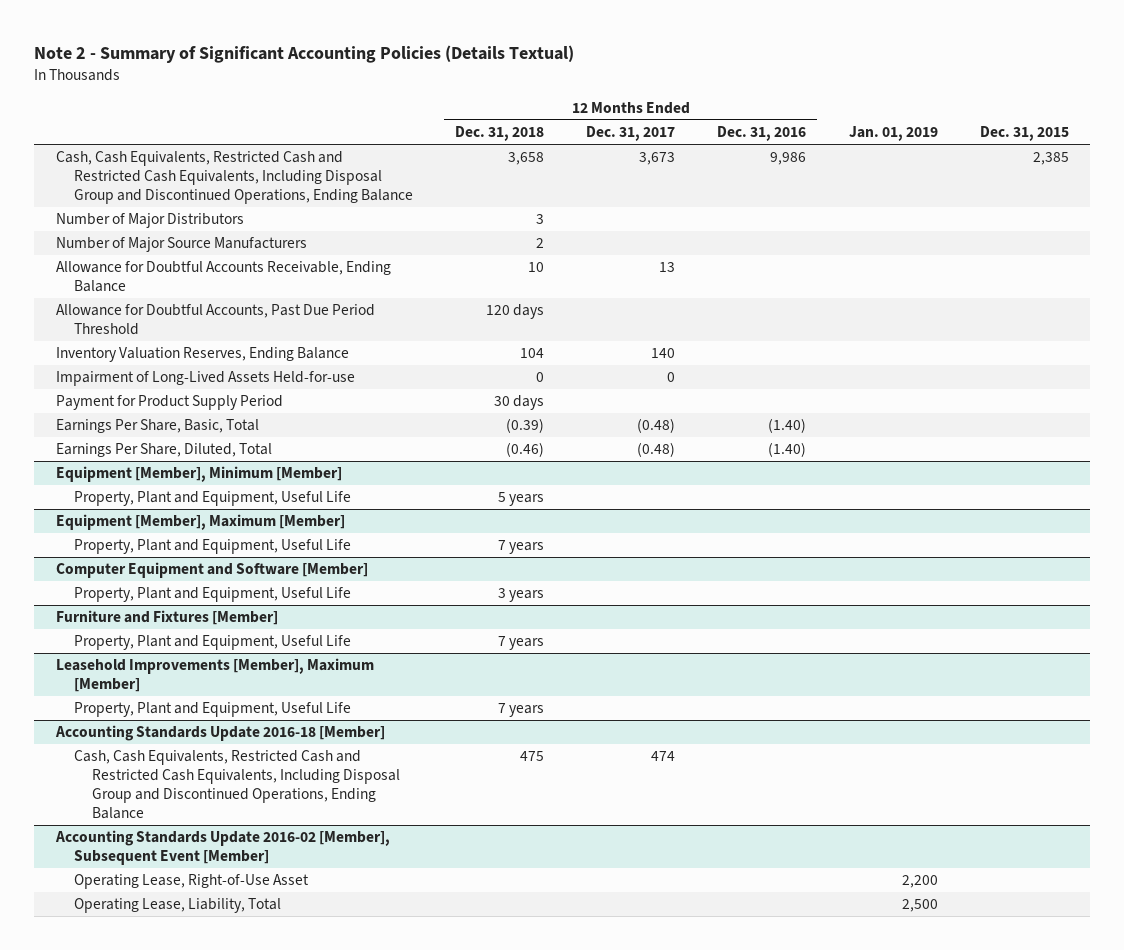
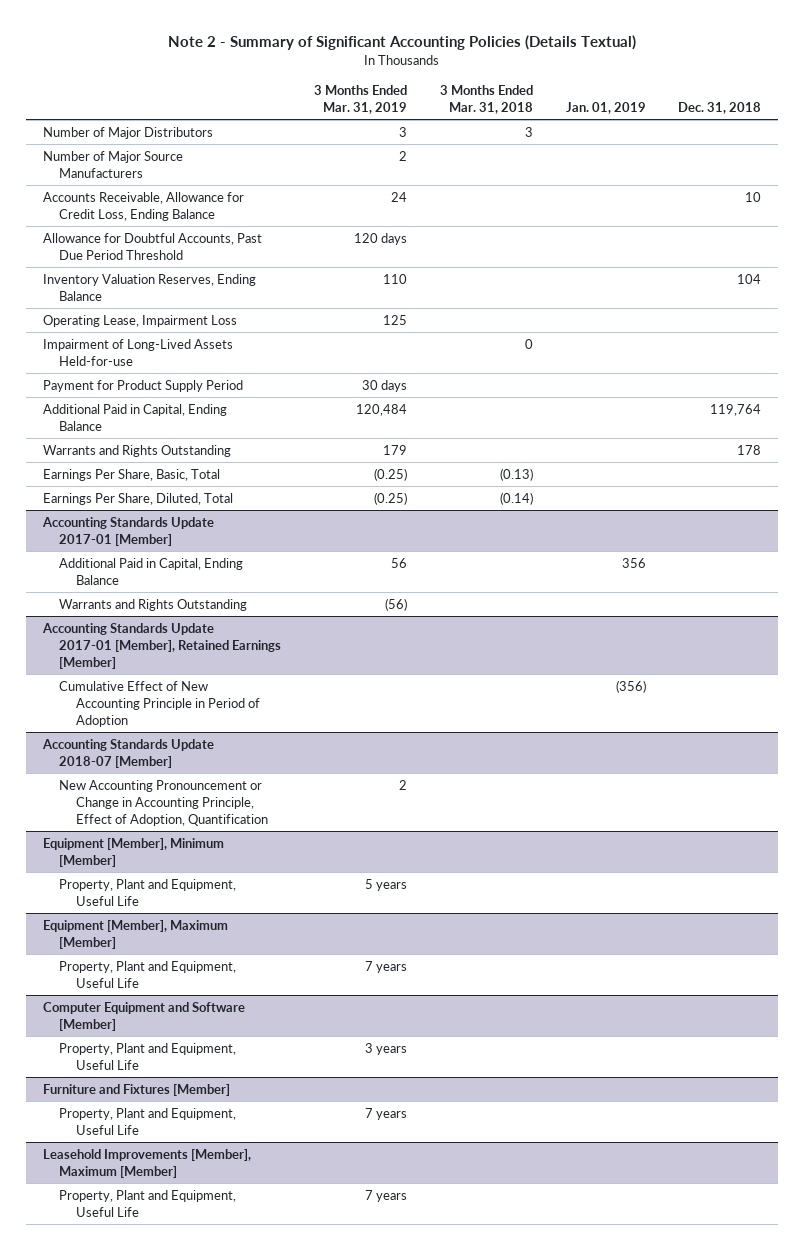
- | 12 Months Ended Dec. 31, 2018 | 12 Months Ended Dec. 31, 2017 | 12 Months Ended Dec. 31, 2016 | Jan. 01, 2019 | Dec. 31, 2015
+ | 3 Months Ended Mar. 31, 2019 | 3 Months Ended Mar. 31, 2018 | Jan. 01, 2019 | Dec. 31, 2018
- Cash, Cash Equivalents, Restricted Cash and Restricted Cash Equivalents, Including Disposal Group and Discontinued Operations, Ending Balance | 3,658 | 3,673 | 9,986 | | 2,385
- Allowance for Doubtful Accounts Receivable, Ending Balance | 10 | 13 | | |
+ Accounts Receivable, Allowance for Credit Loss, Ending Balance | 24 | | | 10
+ Operating Lease, Impairment Loss | 125 | | |
+ Additional Paid in Capital, Ending Balance | 120,484 | | | 119,764
+ Warrants and Rights Outstanding | 179 | | | 178
+ Accounting Standards Update 2017-01 [Member]
+ Additional Paid in Capital, Ending Balance | 56 | | 356 |
+ Warrants and Rights Outstanding | (56) | | |
+ Accounting Standards Update 2017-01 [Member], Retained Earnings [Member]
+ Cumulative Effect of New Accounting Principle in Period of Adoption | | | (356) |
+ Accounting Standards Update 2018-07 [Member]
+ New Accounting Pronouncement or Change in Accounting Principle, Effect of Adoption, Quantification | 2 | | |
- Accounting Standards Update 2016-18 [Member]
- Cash, Cash Equivalents, Restricted Cash and Restricted Cash Equivalents, Including Disposal Group and Discontinued Operations, Ending Balance | 475 | 474 | | |
- Accounting Standards Update 2016-02 [Member], Subsequent Event [Member]
- Operating Lease, Right-of-Use Asset | | | | 2,200 |
- Operating Lease, Liability, Total | | | | 2,500 |

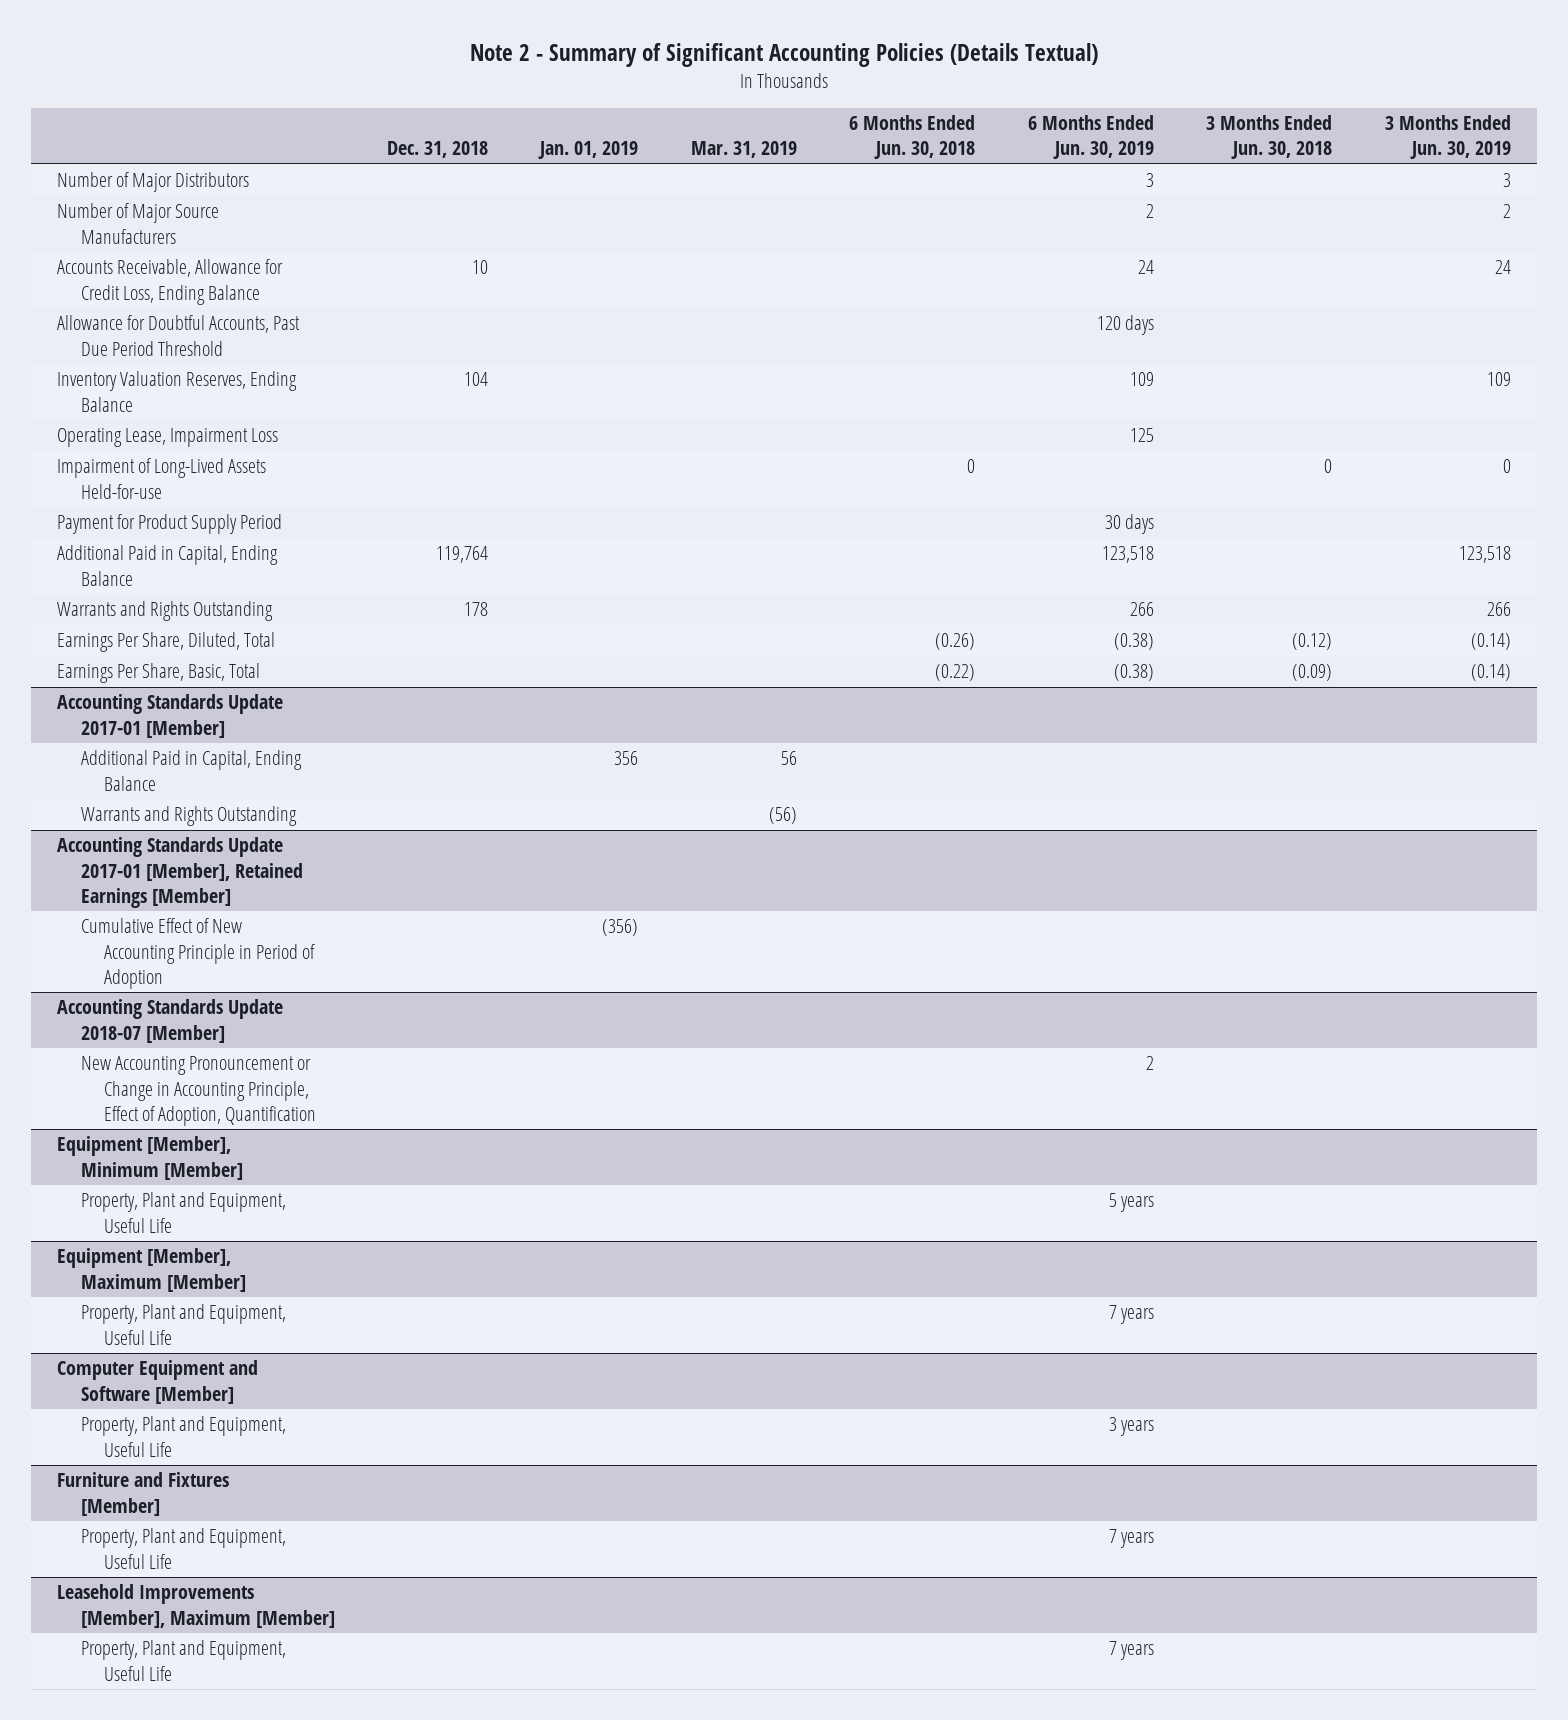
- | 3 Months Ended Mar. 31, 2019 | 3 Months Ended Mar. 31, 2018 | Jan. 01, 2019 | Dec. 31, 2018
+ | Dec. 31, 2018 | Jan. 01, 2019 | Mar. 31, 2019 | 6 Months Ended Jun. 30, 2018 | 6 Months Ended Jun. 30, 2019 | 3 Months Ended Jun. 30, 2018 | 3 Months Ended Jun. 30, 2019
moved down: Earnings Per Share, Basic, Total | | | | (0.22) | (0.38) | (0.09) | (0.14)

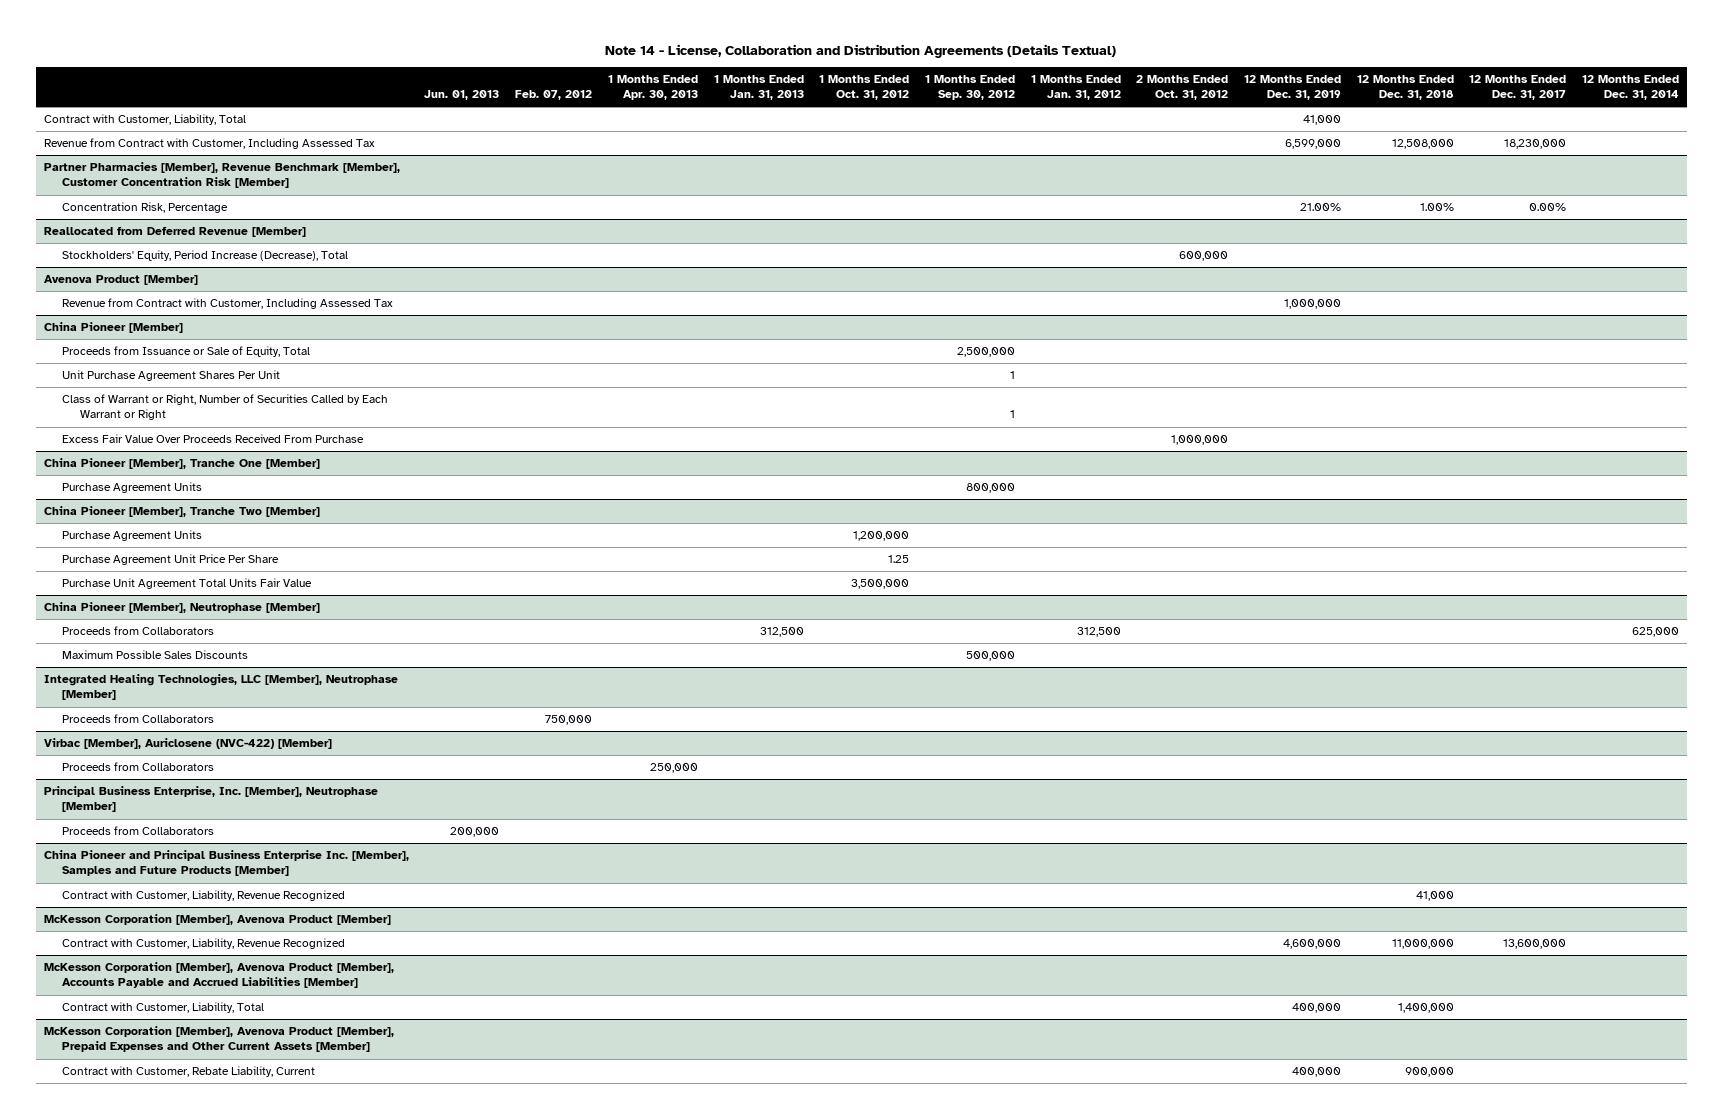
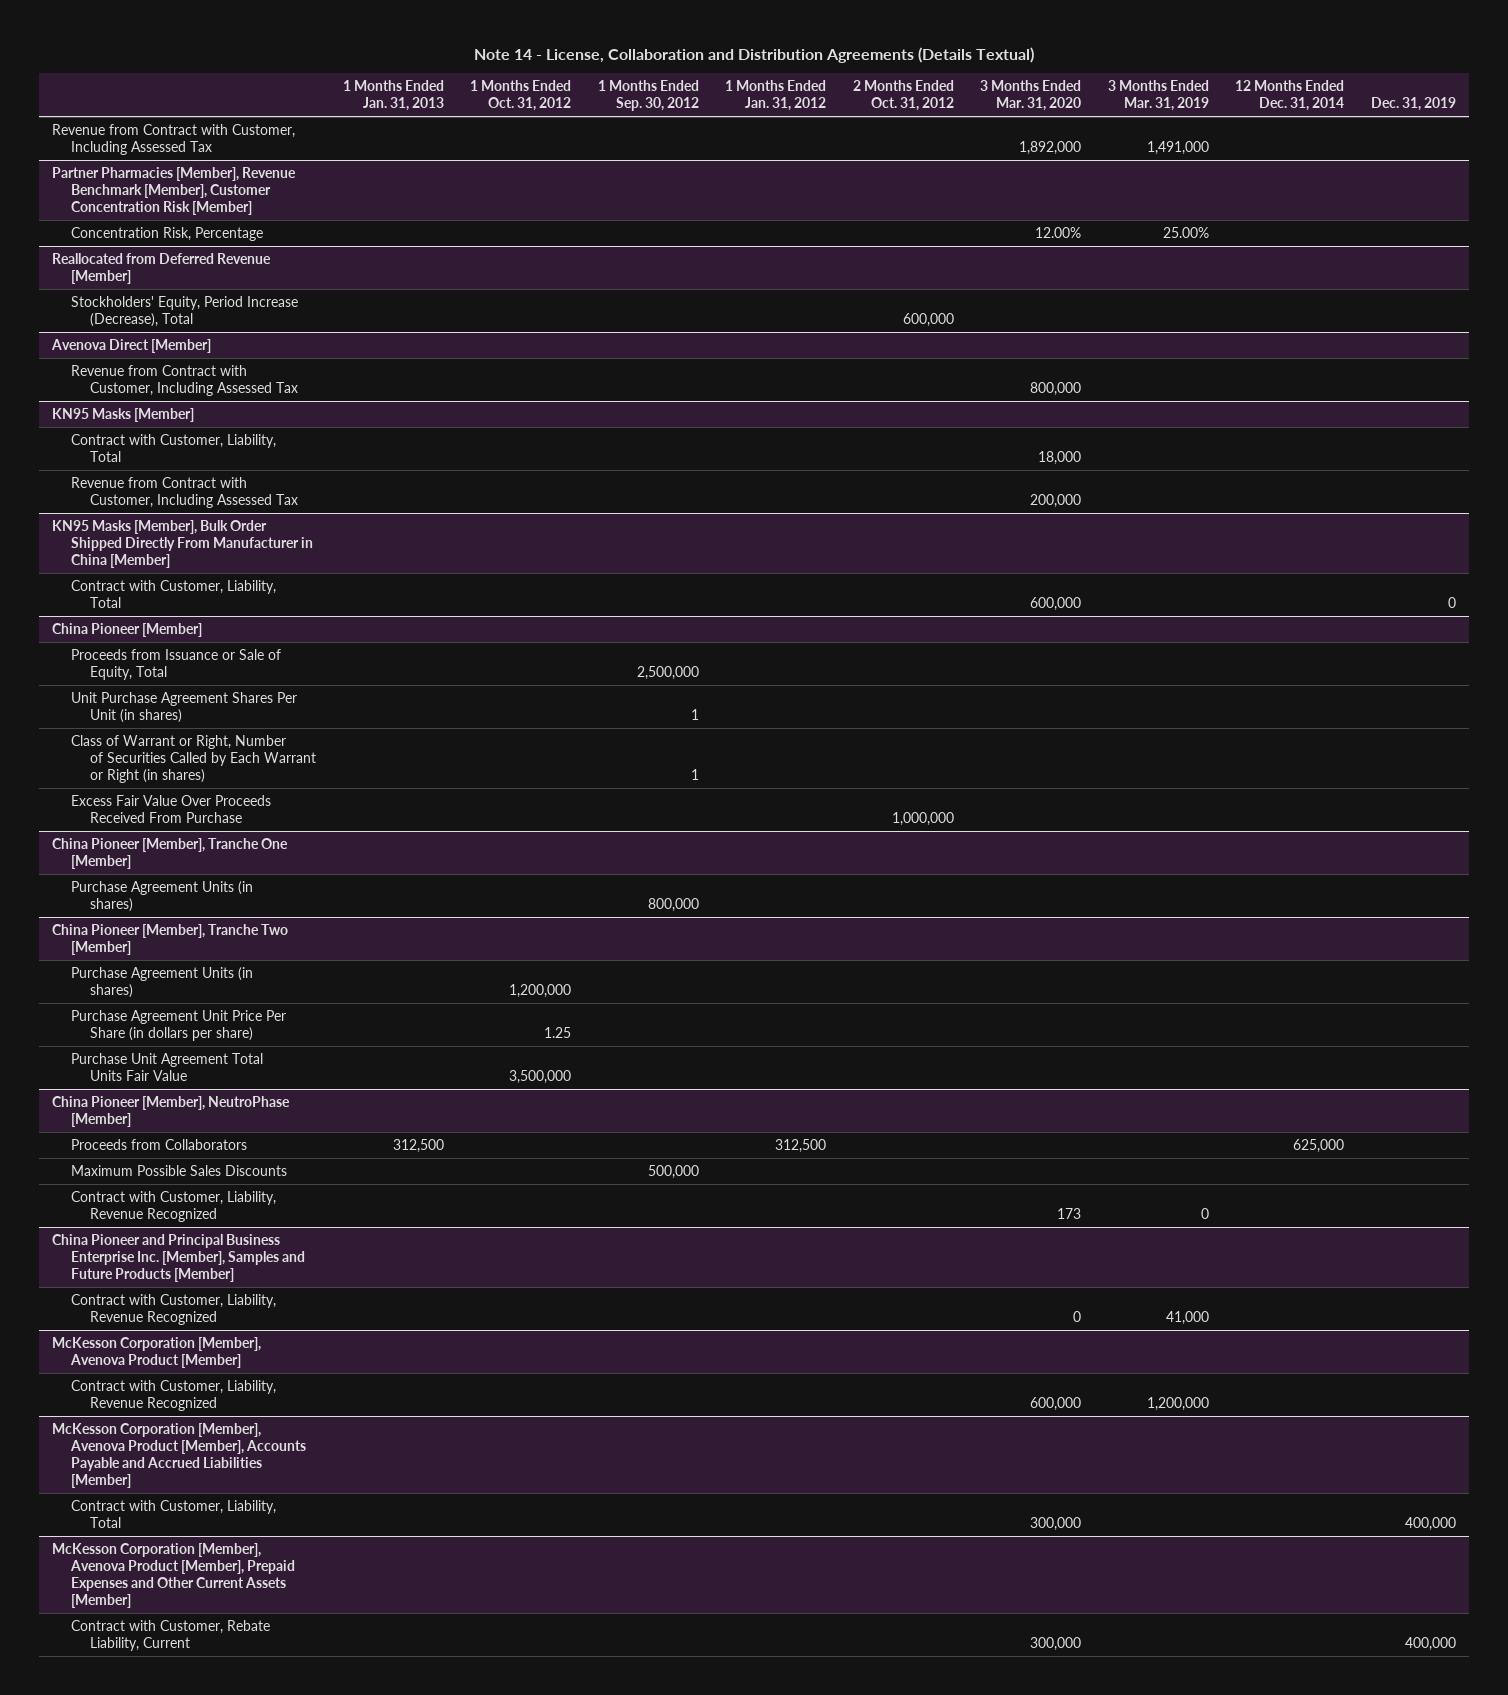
- | Jun. 01, 2013 | Feb. 07, 2012 | 1 Months Ended Apr. 30, 2013 | 1 Months Ended Jan. 31, 2013 | 1 Months Ended Oct. 31, 2012 | 1 Months Ended Sep. 30, 2012 | 1 Months Ended Jan. 31, 2012 | 2 Months Ended Oct. 31, 2012 | 12 Months Ended Dec. 31, 2019 | 12 Months Ended Dec. 31, 2018 | 12 Months Ended Dec. 31, 2017 | 12 Months Ended Dec. 31, 2014
+ | 1 Months Ended Jan. 31, 2013 | 1 Months Ended Oct. 31, 2012 | 1 Months Ended Sep. 30, 2012 | 1 Months Ended Jan. 31, 2012 | 2 Months Ended Oct. 31, 2012 | 3 Months Ended Mar. 31, 2020 | 3 Months Ended Mar. 31, 2019 | 12 Months Ended Dec. 31, 2014 | Dec. 31, 2019
- Contract with Customer, Liability, Total | | | | | | | | | 41,000 | | |
- Avenova Product [Member]
- Revenue from Contract with Customer, Including Assessed Tax | | | | | | | | | 1,000,000 | | |
+ Avenova Direct [Member]
+ Revenue from Contract with Customer, Including Assessed Tax | | | | | | 800,000 | | |
+ KN95 Masks [Member]
+ Contract with Customer, Liability, Total | | | | | | 18,000 | | |
+ Revenue from Contract with Customer, Including Assessed Tax | | | | | | 200,000 | | |
+ KN95 Masks [Member], Bulk Order Shipped Directly From Manufacturer in China [Member]
+ Contract with Customer, Liability, Total | | | | | | 600,000 | | | 0
@ China Pioneer [Member]
- Unit Purchase Agreement Shares Per Unit | | | | | | 1 | | | | | |
- Class of Warrant or Right, Number of Securities Called by Each Warrant or Right | | | | | | 1 | | | | | |
+ Unit Purchase Agreement Shares Per Unit (in shares) | | | 1 | | | | | |
+ Class of Warrant or Right, Number of Securities Called by Each Warrant or Right (in shares) | | | 1 | | | | | |
@ China Pioneer [Member], Tranche One [Member]
- Purchase Agreement Units | | | | | | 800,000 | | | | | |
+ Purchase Agreement Units (in shares) | | | 800,000 | | | | | |
@ China Pioneer [Member], Tranche Two [Member]
- Purchase Agreement Units | | | | | 1,200,000 | | | | | | |
- Purchase Agreement Unit Price Per Share | | | | | 1.25 | | | | | | |
+ Purchase Agreement Units (in shares) | | 1,200,000 | | | | | | |
+ Purchase Agreement Unit Price Per Share (in dollars per share) | | 1.25 | | | | | | |
- China Pioneer [Member], Neutrophase [Member]
+ China Pioneer [Member], NeutroPhase [Member]
- Integrated Healing Technologies, LLC [Member], Neutrophase [Member]
- Proceeds from Collaborators | | 750,000 | | | | | | | | | |
- Virbac [Member], Auriclosene (NVC-422) [Member]
- Proceeds from Collaborators | | | 250,000 | | | | | | | | |
- Principal Business Enterprise, Inc. [Member], Neutrophase [Member]
- Proceeds from Collaborators | 200,000 | | | | | | | | | | |
+ Contract with Customer, Liability, Revenue Recognized | | | | | | 173 | 0 | |

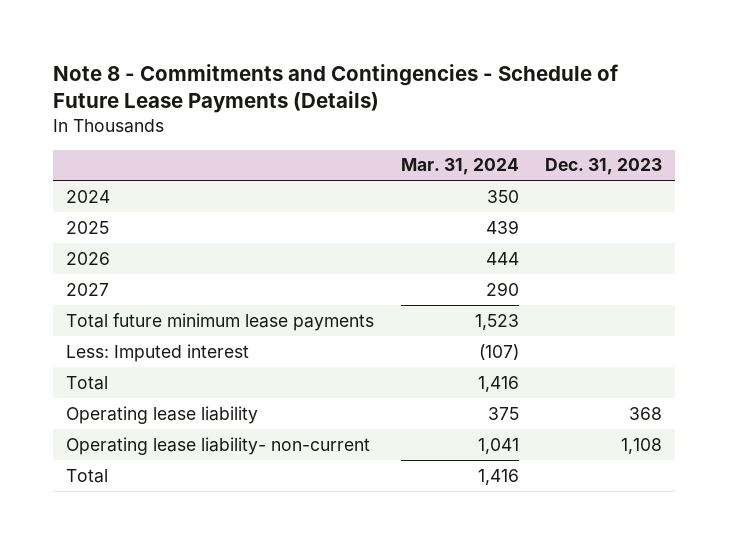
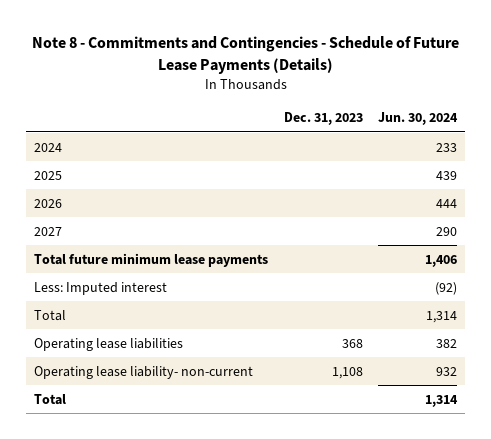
- | Mar. 31, 2024 | Dec. 31, 2023
+ | Dec. 31, 2023 | Jun. 30, 2024
- Operating lease liability | 375 | 368
+ Operating lease liabilities | 368 | 382

